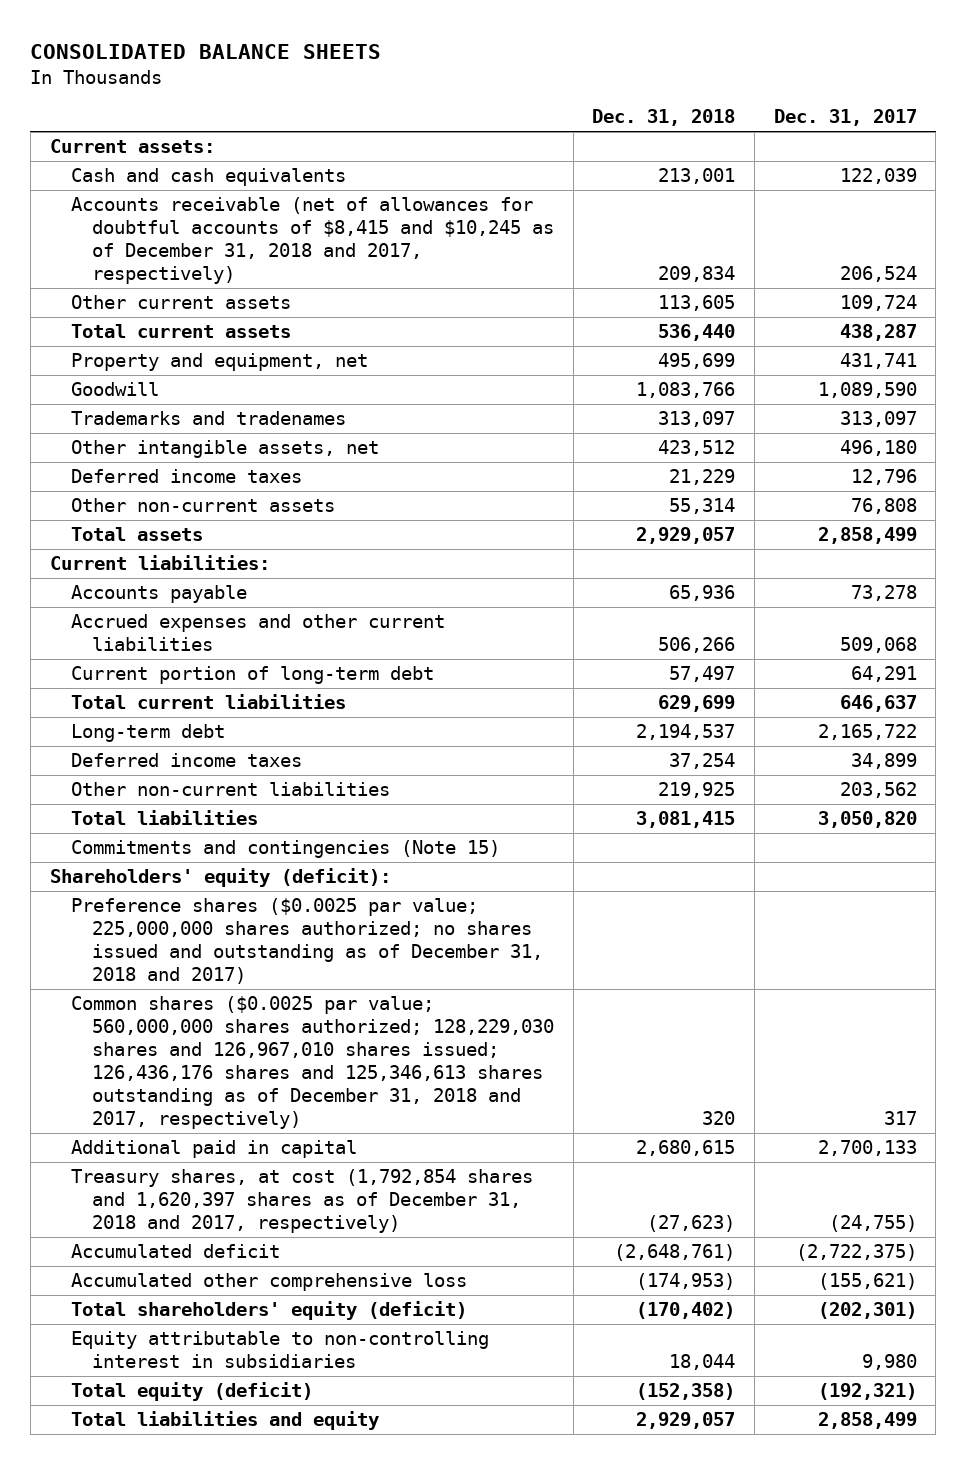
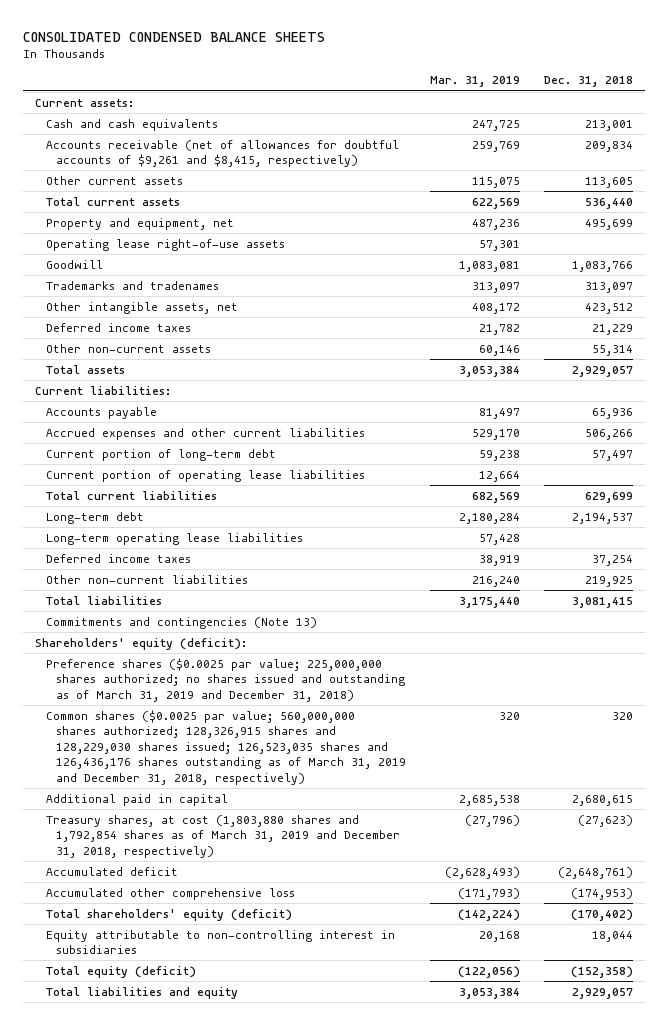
- CONSOLIDATED BALANCE SHEETS
+ CONSOLIDATED CONDENSED BALANCE SHEETS
- | Dec. 31, 2018 | Dec. 31, 2017
+ | Mar. 31, 2019 | Dec. 31, 2018
- Accounts receivable (net of allowances for doubtful accounts of $8,415 and $10,245 as of December 31, 2018 and 2017, respectively) | 209,834 | 206,524
+ Accounts receivable (net of allowances for doubtful accounts of $9,261 and $8,415, respectively) | 259,769 | 209,834
+ Operating lease right-of-use assets | 57,301 |
+ Current portion of operating lease liabilities | 12,664 |
+ Long-term operating lease liabilities | 57,428 |
- Commitments and contingencies (Note 15)
+ Commitments and contingencies (Note 13)
- Preference shares ($0.0025 par value; 225,000,000 shares authorized; no shares issued and outstanding as of December 31, 2018 and 2017)
- Common shares ($0.0025 par value; 560,000,000 shares authorized; 128,229,030 shares and 126,967,010 shares issued; 126,436,176 shares and 125,346,613 shares outstanding as of December 31, 2018 and 2017, respectively) | 320 | 317
+ Preference shares ($0.0025 par value; 225,000,000 shares authorized; no shares issued and outstanding as of March 31, 2019 and December 31, 2018)
+ Common shares ($0.0025 par value; 560,000,000 shares authorized; 128,326,915 shares and 128,229,030 shares issued; 126,523,035 shares and 126,436,176 shares outstanding as of March 31, 2019 and December 31, 2018, respectively) | 320 | 320
- Treasury shares, at cost (1,792,854 shares and 1,620,397 shares as of December 31, 2018 and 2017, respectively) | (27,623) | (24,755)
+ Treasury shares, at cost (1,803,880 shares and 1,792,854 shares as of March 31, 2019 and December 31, 2018, respectively) | (27,796) | (27,623)

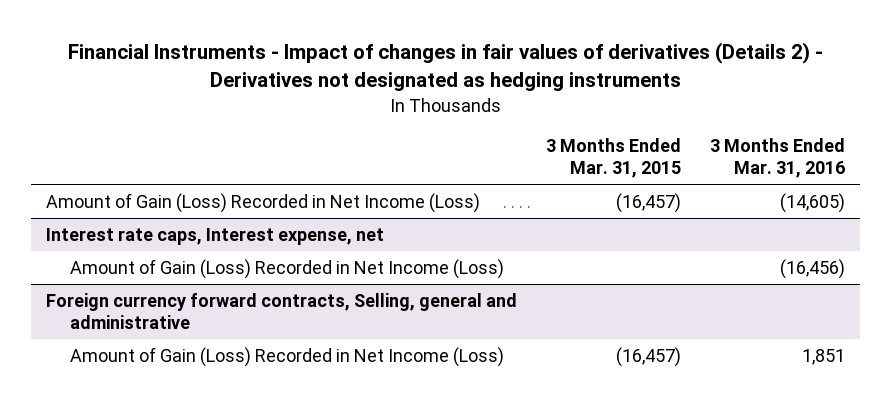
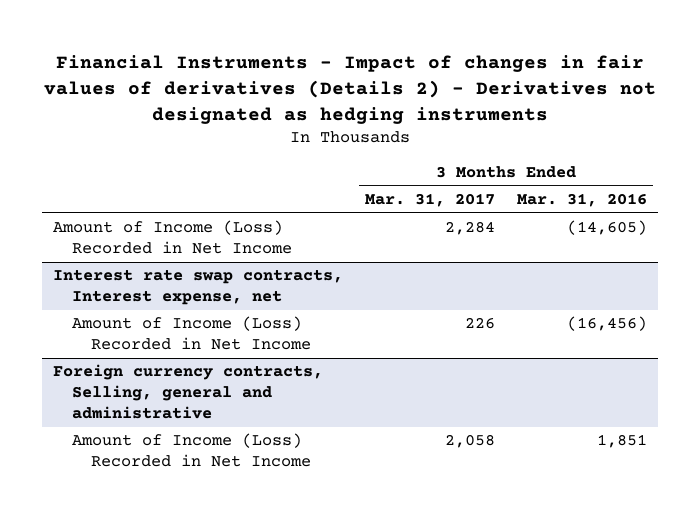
- | 3 Months Ended Mar. 31, 2015 | 3 Months Ended Mar. 31, 2016
+ | 3 Months Ended Mar. 31, 2017 | 3 Months Ended Mar. 31, 2016
- Amount of Gain (Loss) Recorded in Net Income (Loss) | (16,457) | (14,605)
- Interest rate caps, Interest expense, net
- Amount of Gain (Loss) Recorded in Net Income (Loss) | | (16,456)
- Foreign currency forward contracts, Selling, general and administrative
- Amount of Gain (Loss) Recorded in Net Income (Loss) | (16,457) | 1,851
+ Amount of Income (Loss) Recorded in Net Income | 2,284 | (14,605)
+ Interest rate swap contracts, Interest expense, net
+ Amount of Income (Loss) Recorded in Net Income | 226 | (16,456)
+ Foreign currency contracts, Selling, general and administrative
+ Amount of Income (Loss) Recorded in Net Income | 2,058 | 1,851

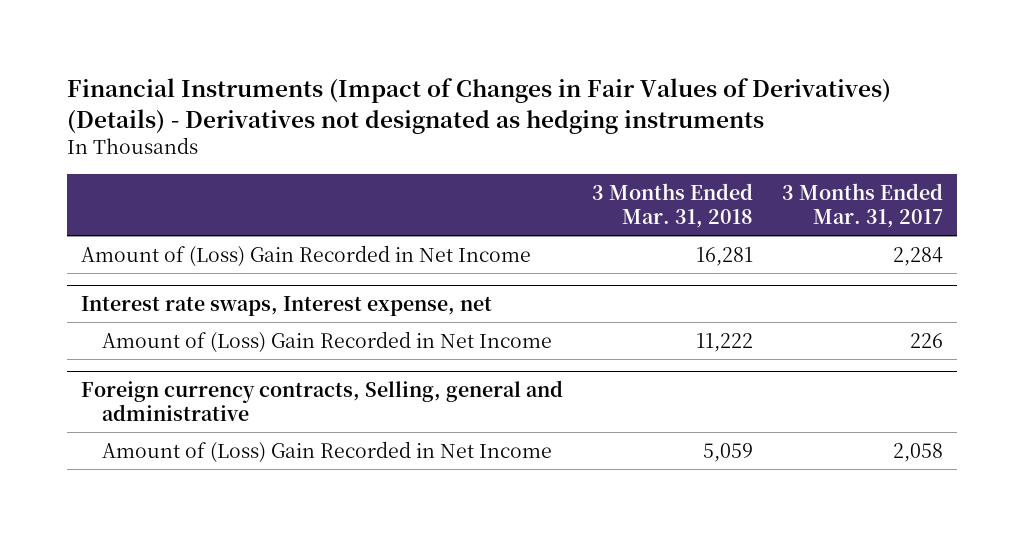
- Financial Instruments - Impact of changes in fair values of derivatives (Details 2) - Derivatives not designated as hedging instruments
+ Financial Instruments (Impact of Changes in Fair Values of Derivatives) (Details) - Derivatives not designated as hedging instruments
- | 3 Months Ended Mar. 31, 2017 | 3 Months Ended Mar. 31, 2016
+ | 3 Months Ended Mar. 31, 2018 | 3 Months Ended Mar. 31, 2017
- Amount of Income (Loss) Recorded in Net Income | 2,284 | (14,605)
- Interest rate swap contracts, Interest expense, net
- Amount of Income (Loss) Recorded in Net Income | 226 | (16,456)
+ Amount of (Loss) Gain Recorded in Net Income | 16,281 | 2,284
+ Interest rate swaps, Interest expense, net
+ Amount of (Loss) Gain Recorded in Net Income | 11,222 | 226
@ Foreign currency contracts, Selling, general and administrative
- Amount of Income (Loss) Recorded in Net Income | 2,058 | 1,851
+ Amount of (Loss) Gain Recorded in Net Income | 5,059 | 2,058

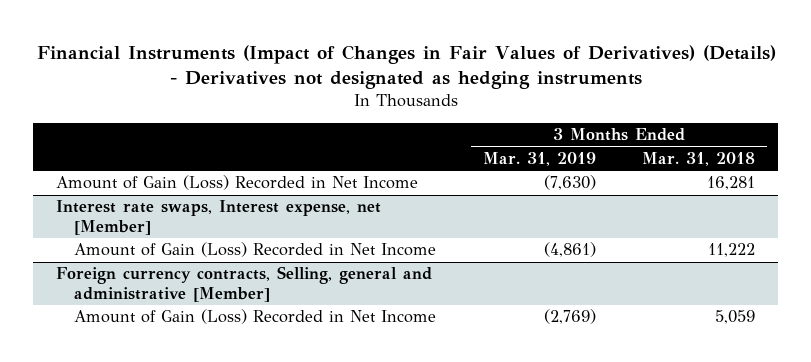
- | 3 Months Ended Mar. 31, 2018 | 3 Months Ended Mar. 31, 2017
+ | 3 Months Ended Mar. 31, 2019 | 3 Months Ended Mar. 31, 2018
- Amount of (Loss) Gain Recorded in Net Income | 16,281 | 2,284
- Interest rate swaps, Interest expense, net
- Amount of (Loss) Gain Recorded in Net Income | 11,222 | 226
- Foreign currency contracts, Selling, general and administrative
- Amount of (Loss) Gain Recorded in Net Income | 5,059 | 2,058
+ Amount of Gain (Loss) Recorded in Net Income | (7,630) | 16,281
+ Interest rate swaps, Interest expense, net [Member]
+ Amount of Gain (Loss) Recorded in Net Income | (4,861) | 11,222
+ Foreign currency contracts, Selling, general and administrative [Member]
+ Amount of Gain (Loss) Recorded in Net Income | (2,769) | 5,059

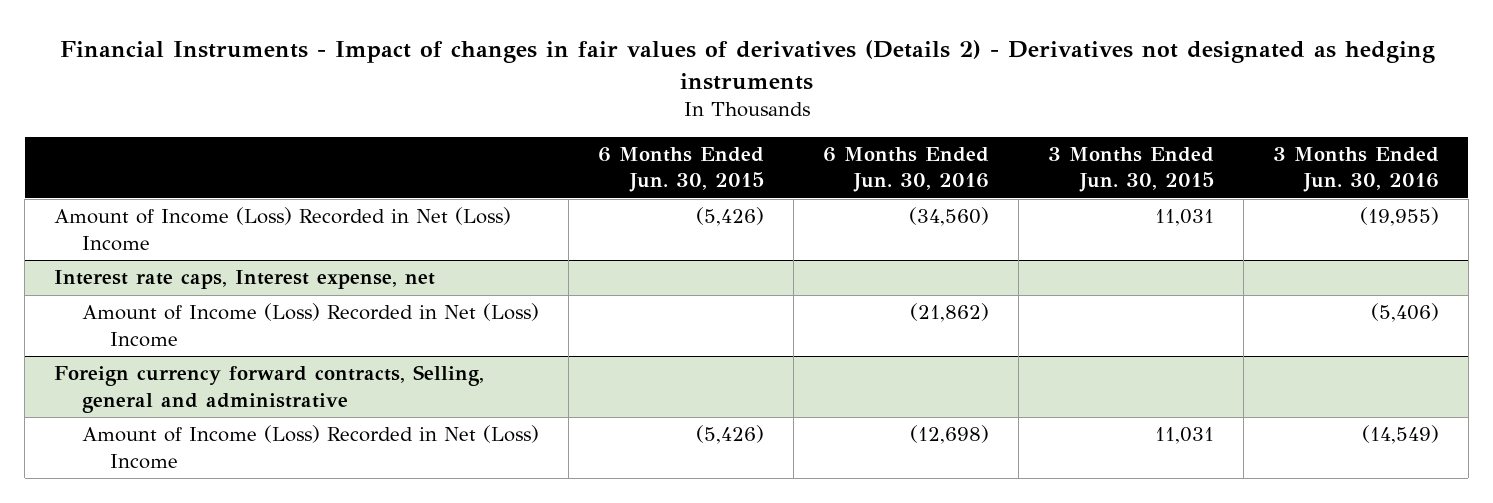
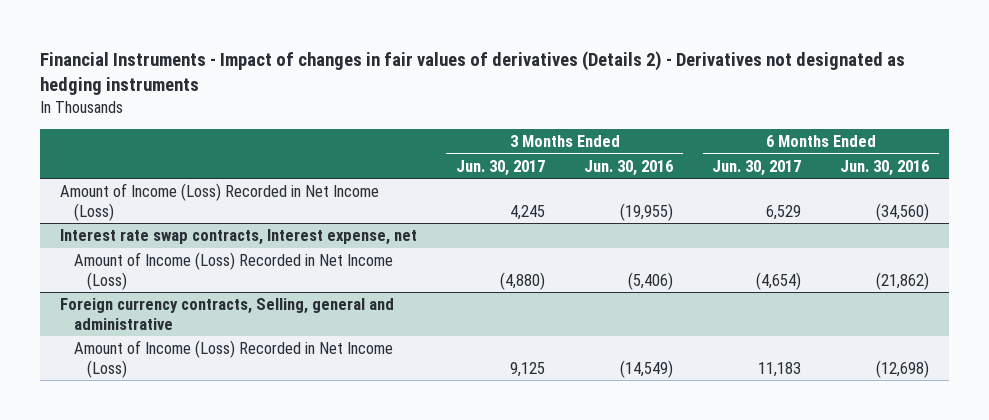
- | 6 Months Ended Jun. 30, 2015 | 6 Months Ended Jun. 30, 2016 | 3 Months Ended Jun. 30, 2015 | 3 Months Ended Jun. 30, 2016
+ | 3 Months Ended Jun. 30, 2017 | 3 Months Ended Jun. 30, 2016 | 6 Months Ended Jun. 30, 2017 | 6 Months Ended Jun. 30, 2016
- Amount of Income (Loss) Recorded in Net (Loss) Income | (5,426) | (34,560) | 11,031 | (19,955)
- Interest rate caps, Interest expense, net
- Amount of Income (Loss) Recorded in Net (Loss) Income | | (21,862) | | (5,406)
- Foreign currency forward contracts, Selling, general and administrative
- Amount of Income (Loss) Recorded in Net (Loss) Income | (5,426) | (12,698) | 11,031 | (14,549)
+ Amount of Income (Loss) Recorded in Net Income (Loss) | 4,245 | (19,955) | 6,529 | (34,560)
+ Interest rate swap contracts, Interest expense, net
+ Amount of Income (Loss) Recorded in Net Income (Loss) | (4,880) | (5,406) | (4,654) | (21,862)
+ Foreign currency contracts, Selling, general and administrative
+ Amount of Income (Loss) Recorded in Net Income (Loss) | 9,125 | (14,549) | 11,183 | (12,698)

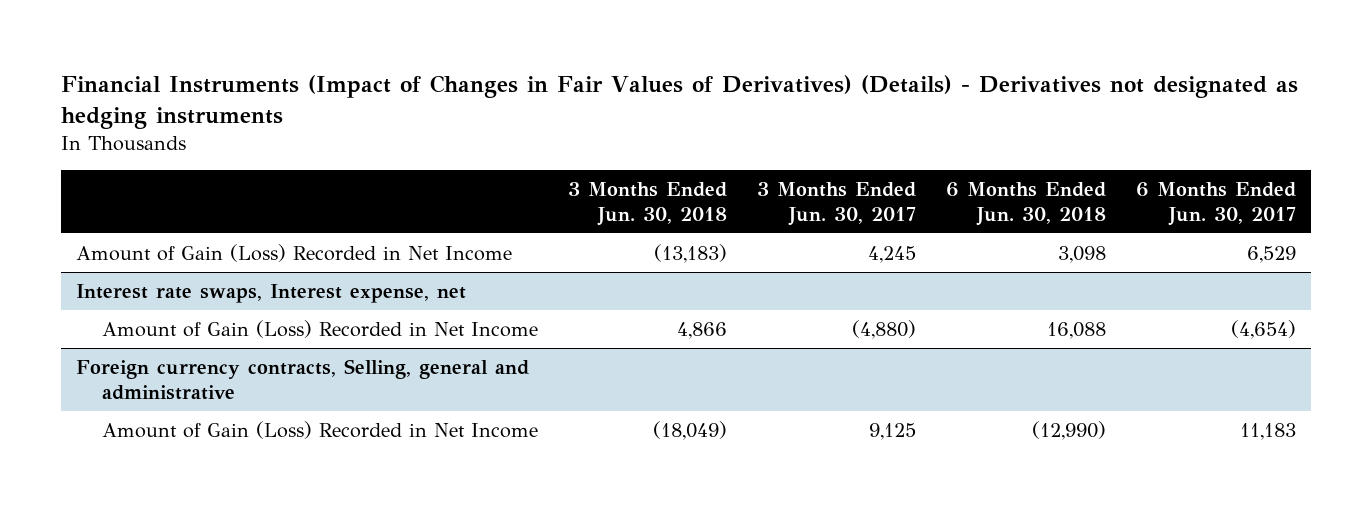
- Financial Instruments - Impact of changes in fair values of derivatives (Details 2) - Derivatives not designated as hedging instruments
+ Financial Instruments (Impact of Changes in Fair Values of Derivatives) (Details) - Derivatives not designated as hedging instruments
- | 3 Months Ended Jun. 30, 2017 | 3 Months Ended Jun. 30, 2016 | 6 Months Ended Jun. 30, 2017 | 6 Months Ended Jun. 30, 2016
+ | 3 Months Ended Jun. 30, 2018 | 3 Months Ended Jun. 30, 2017 | 6 Months Ended Jun. 30, 2018 | 6 Months Ended Jun. 30, 2017
- Amount of Income (Loss) Recorded in Net Income (Loss) | 4,245 | (19,955) | 6,529 | (34,560)
- Interest rate swap contracts, Interest expense, net
- Amount of Income (Loss) Recorded in Net Income (Loss) | (4,880) | (5,406) | (4,654) | (21,862)
+ Amount of Gain (Loss) Recorded in Net Income | (13,183) | 4,245 | 3,098 | 6,529
+ Interest rate swaps, Interest expense, net
+ Amount of Gain (Loss) Recorded in Net Income | 4,866 | (4,880) | 16,088 | (4,654)
@ Foreign currency contracts, Selling, general and administrative
- Amount of Income (Loss) Recorded in Net Income (Loss) | 9,125 | (14,549) | 11,183 | (12,698)
+ Amount of Gain (Loss) Recorded in Net Income | (18,049) | 9,125 | (12,990) | 11,183

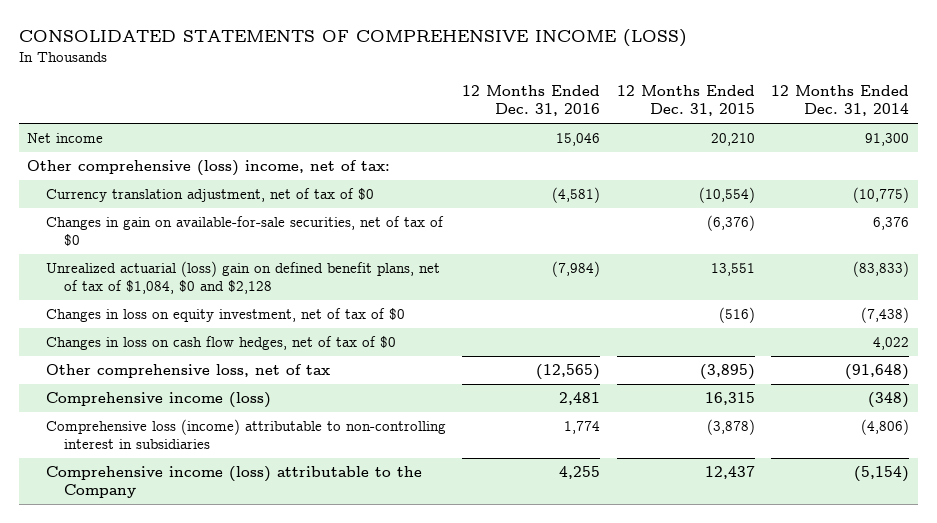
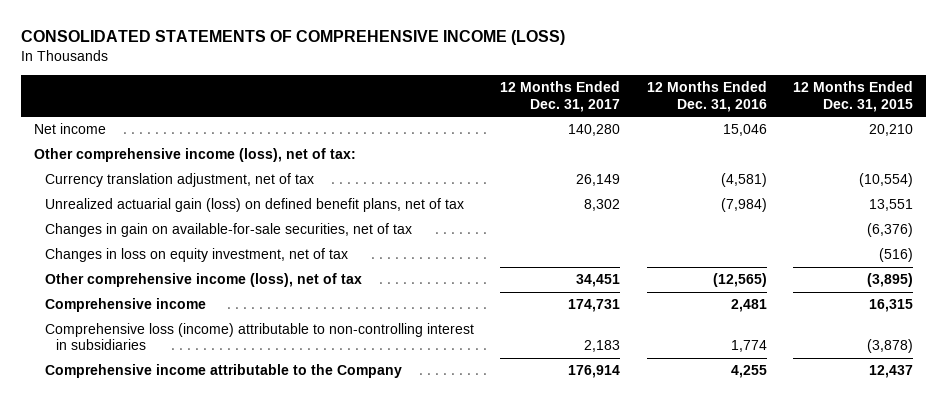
- | 12 Months Ended Dec. 31, 2016 | 12 Months Ended Dec. 31, 2015 | 12 Months Ended Dec. 31, 2014
+ | 12 Months Ended Dec. 31, 2017 | 12 Months Ended Dec. 31, 2016 | 12 Months Ended Dec. 31, 2015
- Other comprehensive (loss) income, net of tax:
- Currency translation adjustment, net of tax of $0 | (4,581) | (10,554) | (10,775)
- Changes in gain on available-for-sale securities, net of tax of $0 | | (6,376) | 6,376
- Unrealized actuarial (loss) gain on defined benefit plans, net of tax of $1,084, $0 and $2,128 | (7,984) | 13,551 | (83,833)
- Changes in loss on equity investment, net of tax of $0 | | (516) | (7,438)
- Changes in loss on cash flow hedges, net of tax of $0 | | | 4,022
- Other comprehensive loss, net of tax | (12,565) | (3,895) | (91,648)
- Comprehensive income (loss) | 2,481 | 16,315 | (348)
+ Other comprehensive income (loss), net of tax:
+ Currency translation adjustment, net of tax | 26,149 | (4,581) | (10,554)
+ Unrealized actuarial gain (loss) on defined benefit plans, net of tax | 8,302 | (7,984) | 13,551
+ Changes in gain on available-for-sale securities, net of tax | | | (6,376)
+ Changes in loss on equity investment, net of tax | | | (516)
+ Other comprehensive income (loss), net of tax | 34,451 | (12,565) | (3,895)
+ Comprehensive income | 174,731 | 2,481 | 16,315
- Comprehensive income (loss) attributable to the Company | 4,255 | 12,437 | (5,154)
+ Comprehensive income attributable to the Company | 176,914 | 4,255 | 12,437

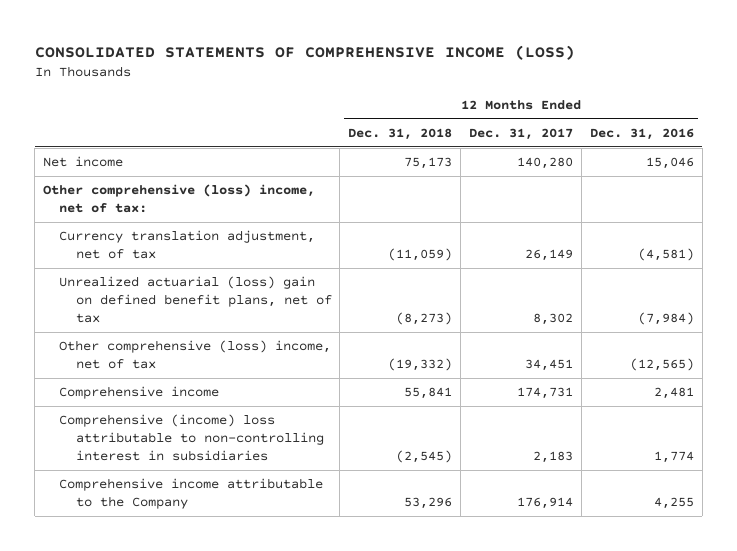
- | 12 Months Ended Dec. 31, 2017 | 12 Months Ended Dec. 31, 2016 | 12 Months Ended Dec. 31, 2015
+ | 12 Months Ended Dec. 31, 2018 | 12 Months Ended Dec. 31, 2017 | 12 Months Ended Dec. 31, 2016
- Other comprehensive income (loss), net of tax:
+ Other comprehensive (loss) income, net of tax:
- Unrealized actuarial gain (loss) on defined benefit plans, net of tax | 8,302 | (7,984) | 13,551
- Changes in gain on available-for-sale securities, net of tax | | | (6,376)
- Changes in loss on equity investment, net of tax | | | (516)
- Other comprehensive income (loss), net of tax | 34,451 | (12,565) | (3,895)
+ Unrealized actuarial (loss) gain on defined benefit plans, net of tax | (8,273) | 8,302 | (7,984)
+ Other comprehensive (loss) income, net of tax | (19,332) | 34,451 | (12,565)
- Comprehensive loss (income) attributable to non-controlling interest in subsidiaries | 2,183 | 1,774 | (3,878)
+ Comprehensive (income) loss attributable to non-controlling interest in subsidiaries | (2,545) | 2,183 | 1,774

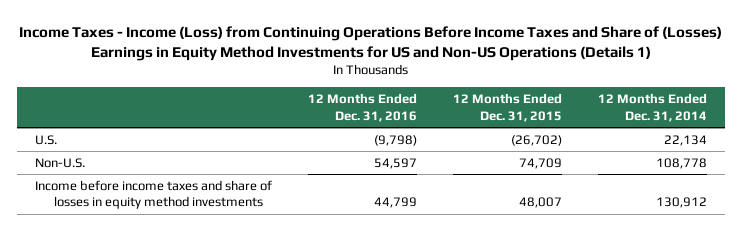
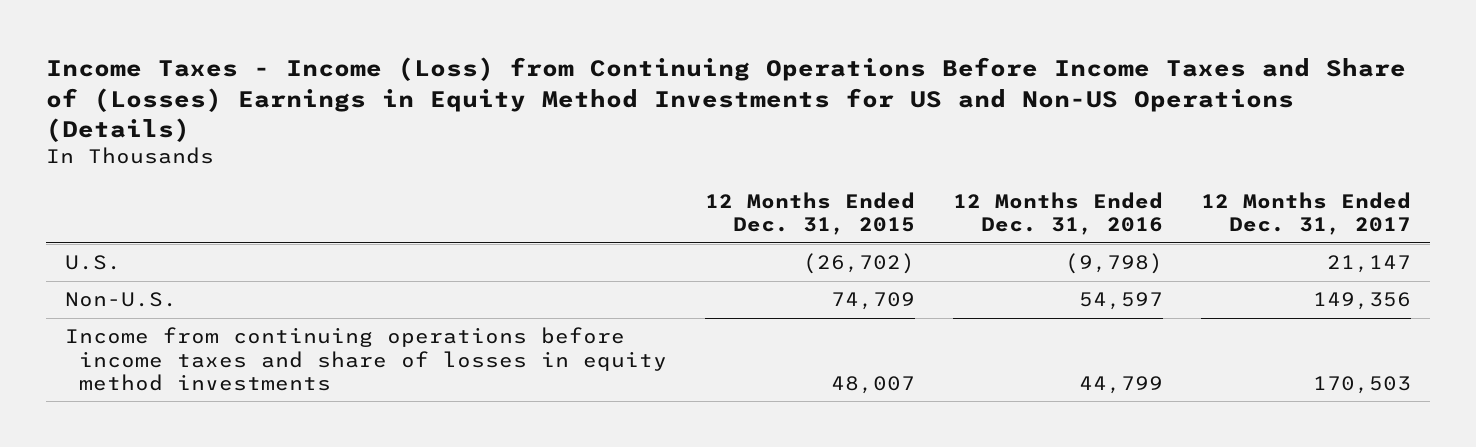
- Income Taxes - Income (Loss) from Continuing Operations Before Income Taxes and Share of (Losses) Earnings in Equity Method Investments for US and Non-US Operations (Details 1)
+ Income Taxes - Income (Loss) from Continuing Operations Before Income Taxes and Share of (Losses) Earnings in Equity Method Investments for US and Non-US Operations (Details)
- | 12 Months Ended Dec. 31, 2016 | 12 Months Ended Dec. 31, 2015 | 12 Months Ended Dec. 31, 2014
+ | 12 Months Ended Dec. 31, 2015 | 12 Months Ended Dec. 31, 2016 | 12 Months Ended Dec. 31, 2017
- Income before income taxes and share of losses in equity method investments | 44,799 | 48,007 | 130,912
+ Income from continuing operations before income taxes and share of losses in equity method investments | 48,007 | 44,799 | 170,503

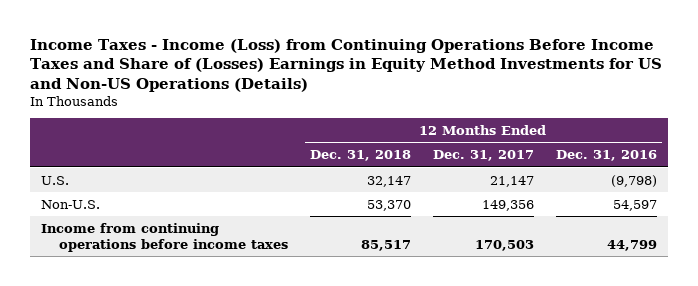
- | 12 Months Ended Dec. 31, 2015 | 12 Months Ended Dec. 31, 2016 | 12 Months Ended Dec. 31, 2017
+ | 12 Months Ended Dec. 31, 2018 | 12 Months Ended Dec. 31, 2017 | 12 Months Ended Dec. 31, 2016
- Income from continuing operations before income taxes and share of losses in equity method investments | 48,007 | 44,799 | 170,503
+ Income from continuing operations before income taxes | 85,517 | 170,503 | 44,799

